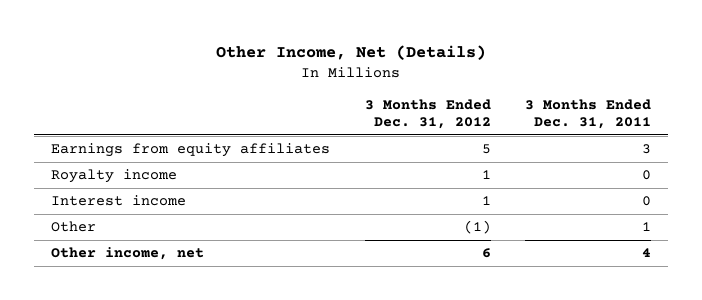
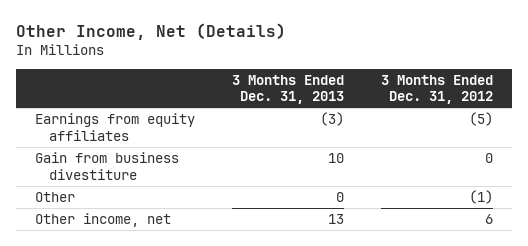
- | 3 Months Ended Dec. 31, 2012 | 3 Months Ended Dec. 31, 2011
+ | 3 Months Ended Dec. 31, 2013 | 3 Months Ended Dec. 31, 2012
- Earnings from equity affiliates | 5 | 3
- Royalty income | 1 | 0
- Interest income | 1 | 0
+ Earnings from equity affiliates | (3) | (5)
+ Gain from business divestiture | 10 | 0

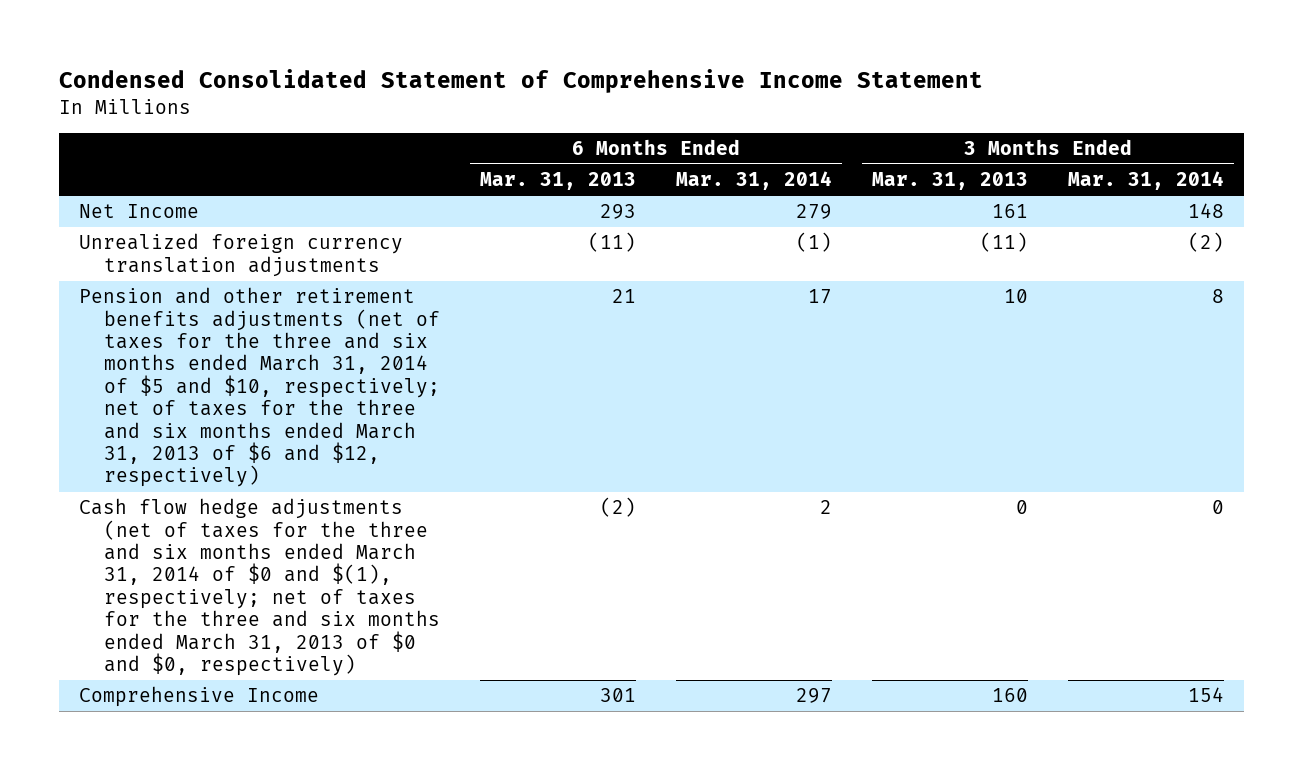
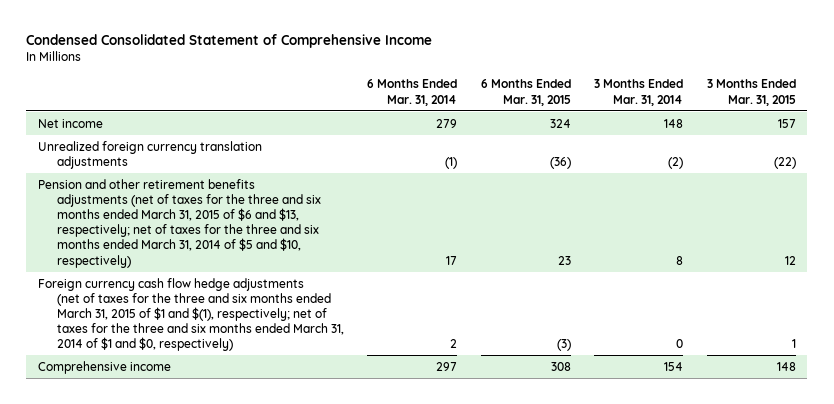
- Condensed Consolidated Statement of Comprehensive Income Statement
+ Condensed Consolidated Statement of Comprehensive Income
- | 6 Months Ended Mar. 31, 2013 | 6 Months Ended Mar. 31, 2014 | 3 Months Ended Mar. 31, 2013 | 3 Months Ended Mar. 31, 2014
+ | 6 Months Ended Mar. 31, 2014 | 6 Months Ended Mar. 31, 2015 | 3 Months Ended Mar. 31, 2014 | 3 Months Ended Mar. 31, 2015
- Net Income | 293 | 279 | 161 | 148
+ Net income | 279 | 324 | 148 | 157
- Pension and other retirement benefits adjustments (net of taxes for the three and six months ended March 31, 2014 of $5 and $10, respectively; net of taxes for the three and six months ended March 31, 2013 of $6 and $12, respectively) | 21 | 17 | 10 | 8
- Cash flow hedge adjustments (net of taxes for the three and six months ended March 31, 2014 of $0 and $(1), respectively; net of taxes for the three and six months ended March 31, 2013 of $0 and $0, respectively) | (2) | 2 | 0 | 0
- Comprehensive Income | 301 | 297 | 160 | 154
+ Pension and other retirement benefits adjustments (net of taxes for the three and six months ended March 31, 2015 of $6 and $13, respectively; net of taxes for the three and six months ended March 31, 2014 of $5 and $10, respectively) | 17 | 23 | 8 | 12
+ Foreign currency cash flow hedge adjustments (net of taxes for the three and six months ended March 31, 2015 of $1 and $(1), respectively; net of taxes for the three and six months ended March 31, 2014 of $1 and $0, respectively) | 2 | (3) | 0 | 1
+ Comprehensive income | 297 | 308 | 154 | 148

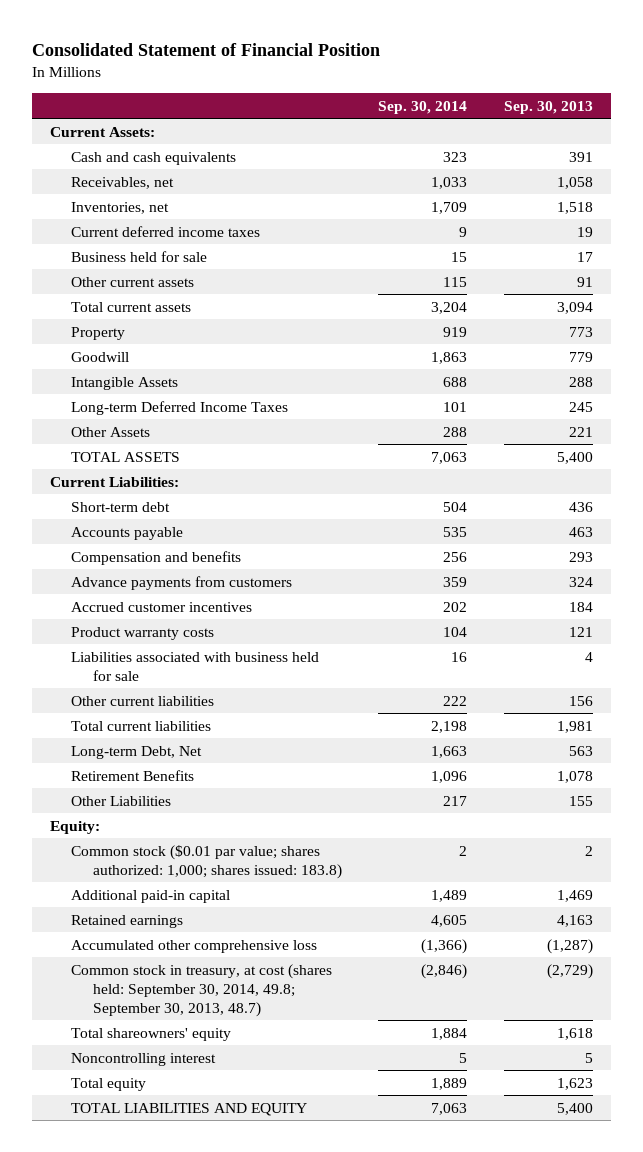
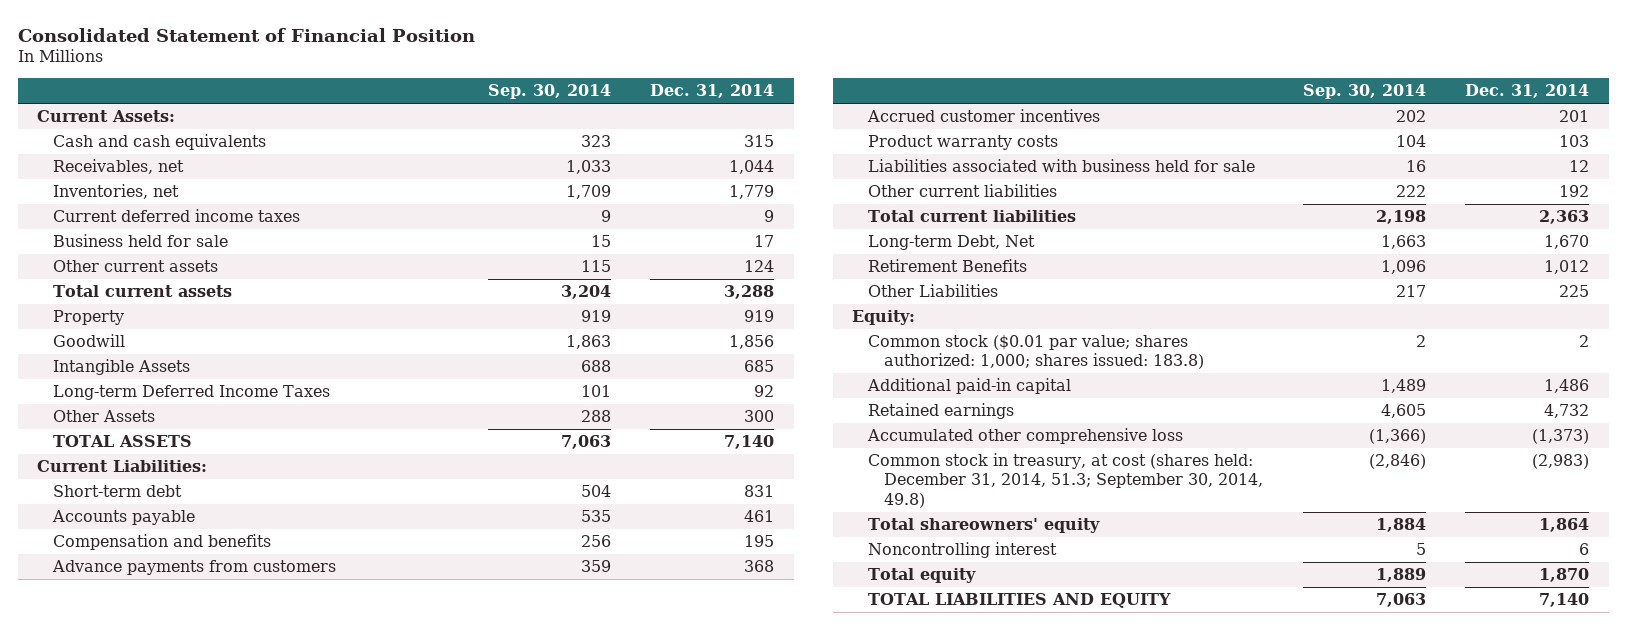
- | Sep. 30, 2014 | Sep. 30, 2013
+ | Sep. 30, 2014 | Dec. 31, 2014
- Common stock in treasury, at cost (shares held: September 30, 2014, 49.8; September 30, 2013, 48.7) | (2,846) | (2,729)
+ Common stock in treasury, at cost (shares held: December 31, 2014, 51.3; September 30, 2014, 49.8) | (2,846) | (2,983)

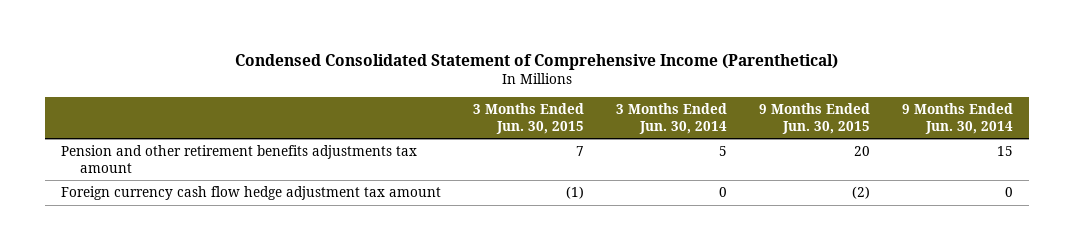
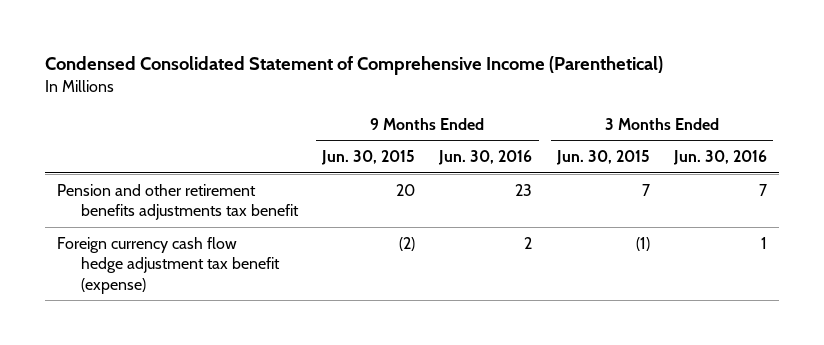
- | 3 Months Ended Jun. 30, 2015 | 3 Months Ended Jun. 30, 2014 | 9 Months Ended Jun. 30, 2015 | 9 Months Ended Jun. 30, 2014
+ | 9 Months Ended Jun. 30, 2015 | 9 Months Ended Jun. 30, 2016 | 3 Months Ended Jun. 30, 2015 | 3 Months Ended Jun. 30, 2016
- Pension and other retirement benefits adjustments tax amount | 7 | 5 | 20 | 15
- Foreign currency cash flow hedge adjustment tax amount | (1) | 0 | (2) | 0
+ Pension and other retirement benefits adjustments tax benefit | 20 | 23 | 7 | 7
+ Foreign currency cash flow hedge adjustment tax benefit (expense) | (2) | 2 | (1) | 1

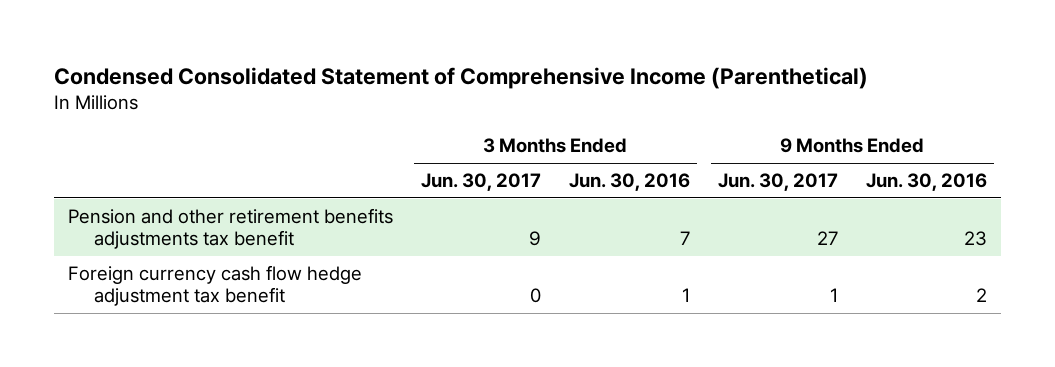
- | 9 Months Ended Jun. 30, 2015 | 9 Months Ended Jun. 30, 2016 | 3 Months Ended Jun. 30, 2015 | 3 Months Ended Jun. 30, 2016
+ | 3 Months Ended Jun. 30, 2017 | 3 Months Ended Jun. 30, 2016 | 9 Months Ended Jun. 30, 2017 | 9 Months Ended Jun. 30, 2016
- Foreign currency cash flow hedge adjustment tax benefit (expense) | (2) | 2 | (1) | 1
+ Foreign currency cash flow hedge adjustment tax benefit | 0 | 1 | 1 | 2

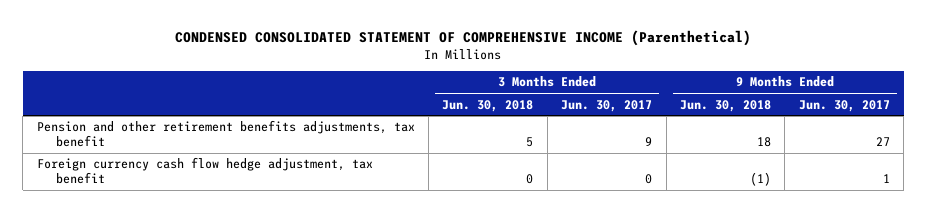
- Condensed Consolidated Statement of Comprehensive Income (Parenthetical)
+ CONDENSED CONSOLIDATED STATEMENT OF COMPREHENSIVE INCOME (Parenthetical)
- | 3 Months Ended Jun. 30, 2017 | 3 Months Ended Jun. 30, 2016 | 9 Months Ended Jun. 30, 2017 | 9 Months Ended Jun. 30, 2016
+ | 3 Months Ended Jun. 30, 2018 | 3 Months Ended Jun. 30, 2017 | 9 Months Ended Jun. 30, 2018 | 9 Months Ended Jun. 30, 2017
- Pension and other retirement benefits adjustments tax benefit | 9 | 7 | 27 | 23
- Foreign currency cash flow hedge adjustment tax benefit | 0 | 1 | 1 | 2
+ Pension and other retirement benefits adjustments, tax benefit | 5 | 9 | 18 | 27
+ Foreign currency cash flow hedge adjustment, tax benefit | 0 | 0 | (1) | 1

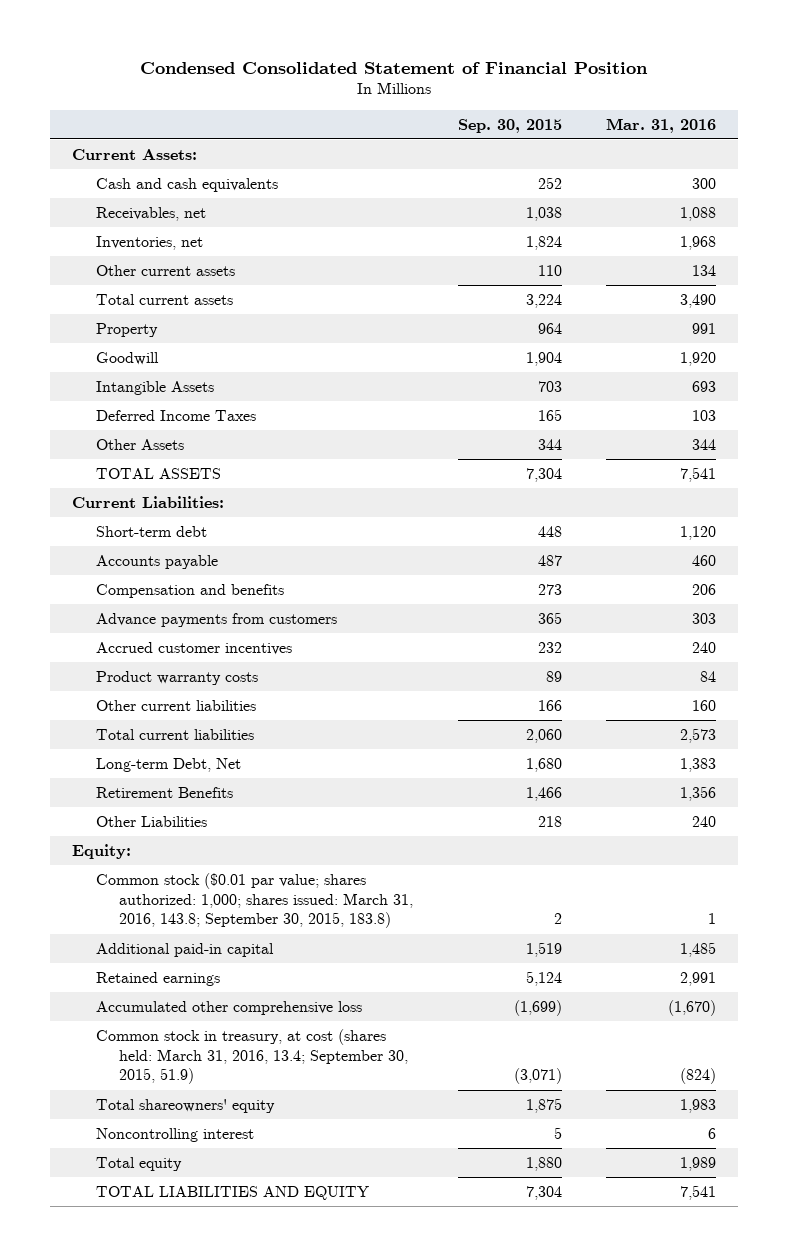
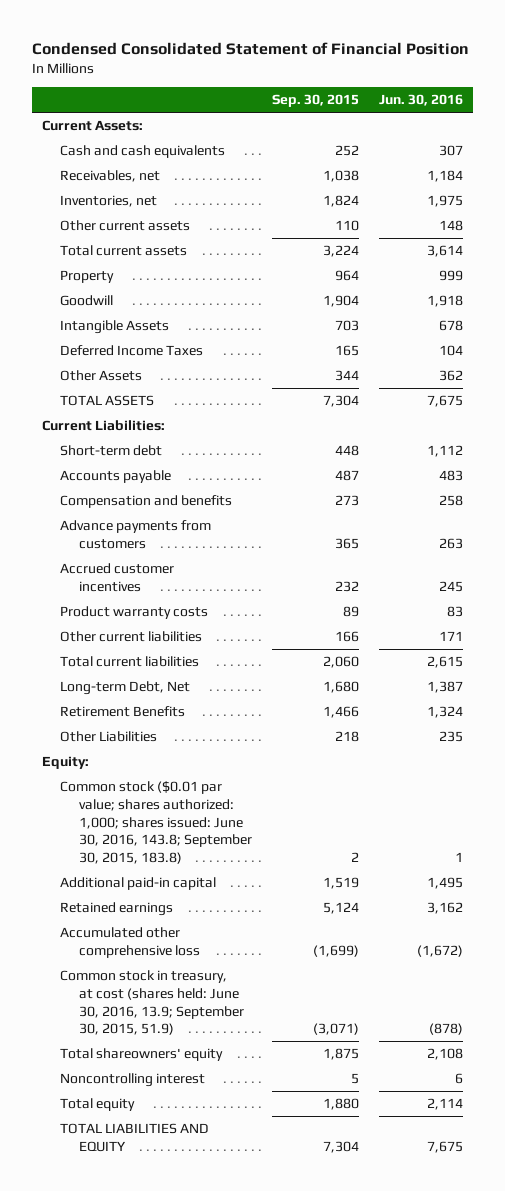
- | Sep. 30, 2015 | Mar. 31, 2016
+ | Sep. 30, 2015 | Jun. 30, 2016
- Common stock ($0.01 par value; shares authorized: 1,000; shares issued: March 31, 2016, 143.8; September 30, 2015, 183.8) | 2 | 1
+ Common stock ($0.01 par value; shares authorized: 1,000; shares issued: June 30, 2016, 143.8; September 30, 2015, 183.8) | 2 | 1
- Common stock in treasury, at cost (shares held: March 31, 2016, 13.4; September 30, 2015, 51.9) | (3,071) | (824)
+ Common stock in treasury, at cost (shares held: June 30, 2016, 13.9; September 30, 2015, 51.9) | (3,071) | (878)

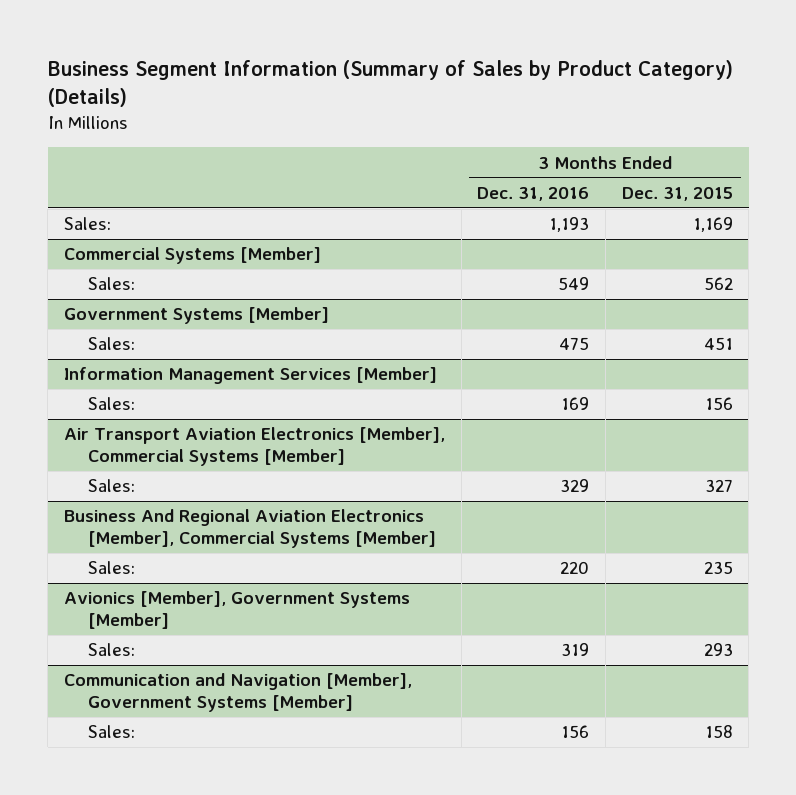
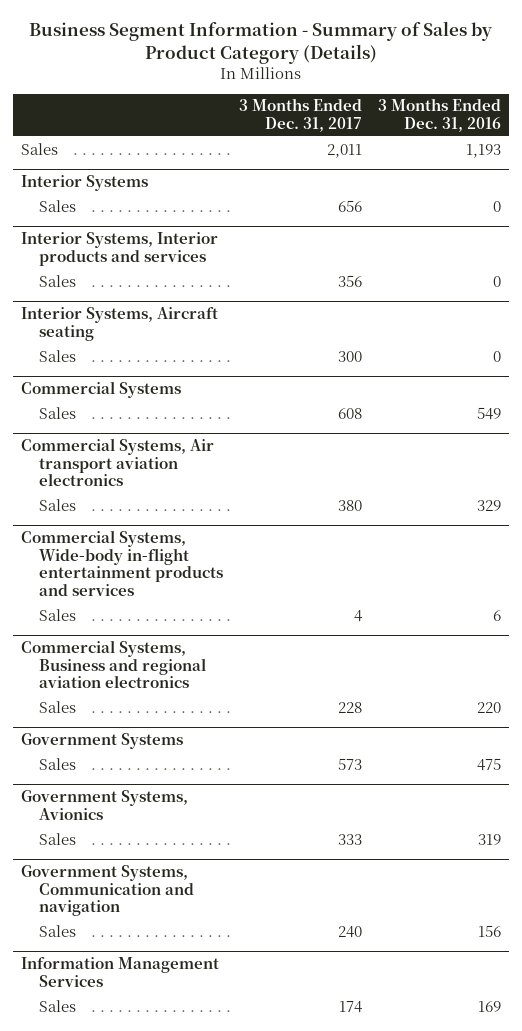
- Business Segment Information (Summary of Sales by Product Category) (Details)
+ Business Segment Information - Summary of Sales by Product Category (Details)
- | 3 Months Ended Dec. 31, 2016 | 3 Months Ended Dec. 31, 2015
+ | 3 Months Ended Dec. 31, 2017 | 3 Months Ended Dec. 31, 2016
- Sales: | 1,193 | 1,169
- Commercial Systems [Member]
- Sales: | 549 | 562
- Government Systems [Member]
- Sales: | 475 | 451
- Information Management Services [Member]
- Sales: | 169 | 156
- Air Transport Aviation Electronics [Member], Commercial Systems [Member]
- Sales: | 329 | 327
- Business And Regional Aviation Electronics [Member], Commercial Systems [Member]
- Sales: | 220 | 235
- Avionics [Member], Government Systems [Member]
- Sales: | 319 | 293
- Communication and Navigation [Member], Government Systems [Member]
- Sales: | 156 | 158
+ Sales | 2,011 | 1,193
+ Interior Systems
+ Sales | 656 | 0
+ Interior Systems, Interior products and services
+ Sales | 356 | 0
+ Interior Systems, Aircraft seating
+ Sales | 300 | 0
+ Commercial Systems
+ Sales | 608 | 549
+ Commercial Systems, Air transport aviation electronics
+ Sales | 380 | 329
+ Commercial Systems, Wide-body in-flight entertainment products and services
+ Sales | 4 | 6
+ Commercial Systems, Business and regional aviation electronics
+ Sales | 228 | 220
+ Government Systems
+ Sales | 573 | 475
+ Government Systems, Avionics
+ Sales | 333 | 319
+ Government Systems, Communication and navigation
+ Sales | 240 | 156
+ Information Management Services
+ Sales | 174 | 169

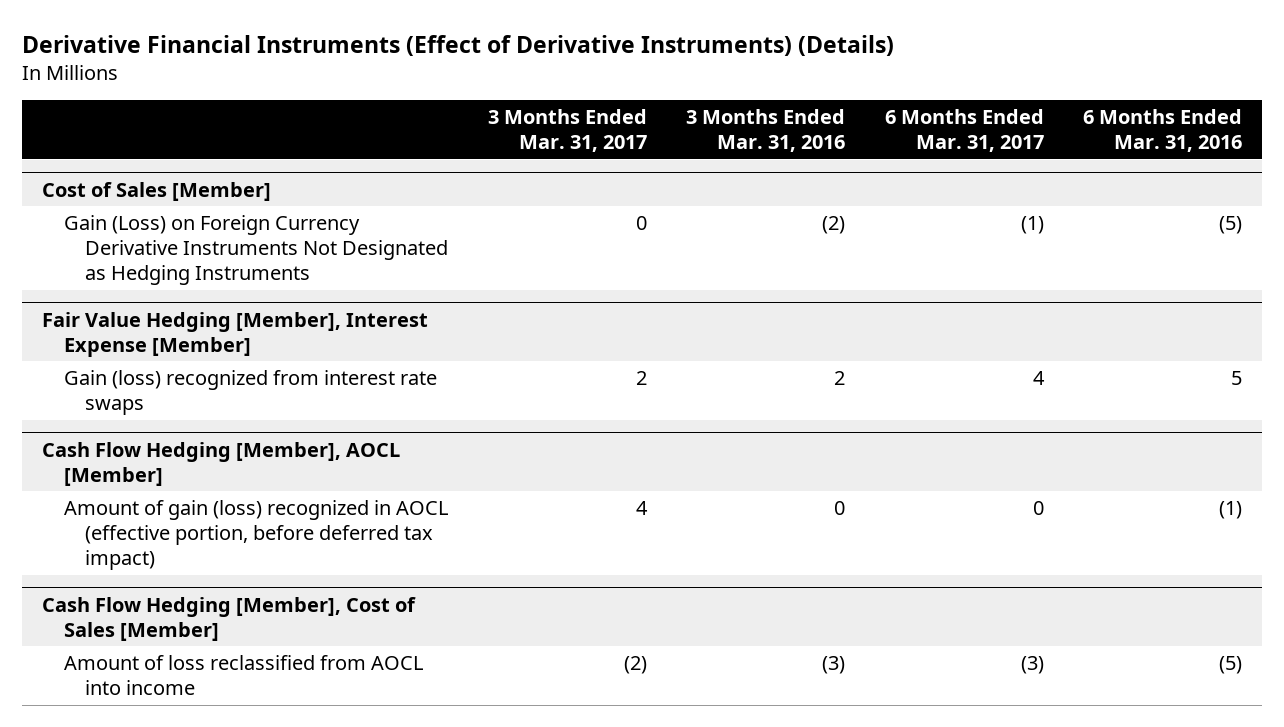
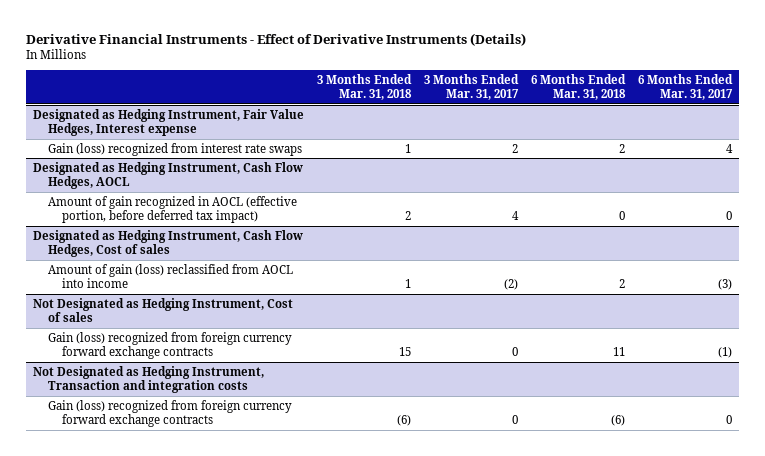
- Derivative Financial Instruments (Effect of Derivative Instruments) (Details)
+ Derivative Financial Instruments - Effect of Derivative Instruments (Details)
- | 3 Months Ended Mar. 31, 2017 | 3 Months Ended Mar. 31, 2016 | 6 Months Ended Mar. 31, 2017 | 6 Months Ended Mar. 31, 2016
+ | 3 Months Ended Mar. 31, 2018 | 3 Months Ended Mar. 31, 2017 | 6 Months Ended Mar. 31, 2018 | 6 Months Ended Mar. 31, 2017
- Cost of Sales [Member]
- Gain (Loss) on Foreign Currency Derivative Instruments Not Designated as Hedging Instruments | 0 | (2) | (1) | (5)
- Fair Value Hedging [Member], Interest Expense [Member]
+ Designated as Hedging Instrument, Fair Value Hedges, Interest expense
- Cash Flow Hedging [Member], AOCL [Member]
- Amount of gain (loss) recognized in AOCL (effective portion, before deferred tax impact) | 4 | 0 | 0 | (1)
- Cash Flow Hedging [Member], Cost of Sales [Member]
- Amount of loss reclassified from AOCL into income | (2) | (3) | (3) | (5)
+ Designated as Hedging Instrument, Cash Flow Hedges, AOCL
+ Amount of gain recognized in AOCL (effective portion, before deferred tax impact) | 2 | 4 | 0 | 0
+ Designated as Hedging Instrument, Cash Flow Hedges, Cost of sales
+ Amount of gain (loss) reclassified from AOCL into income | 1 | (2) | 2 | (3)
+ Not Designated as Hedging Instrument, Cost of sales
+ Gain (loss) recognized from foreign currency forward exchange contracts | 15 | 0 | 11 | (1)
+ Not Designated as Hedging Instrument, Transaction and integration costs
+ Gain (loss) recognized from foreign currency forward exchange contracts | (6) | 0 | (6) | 0

